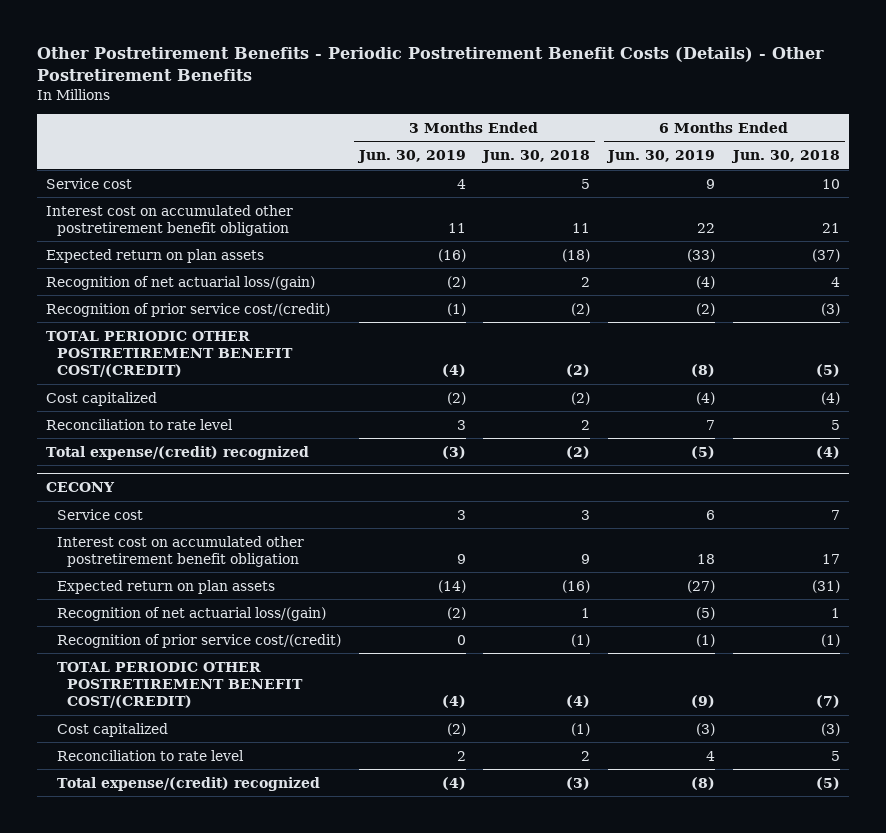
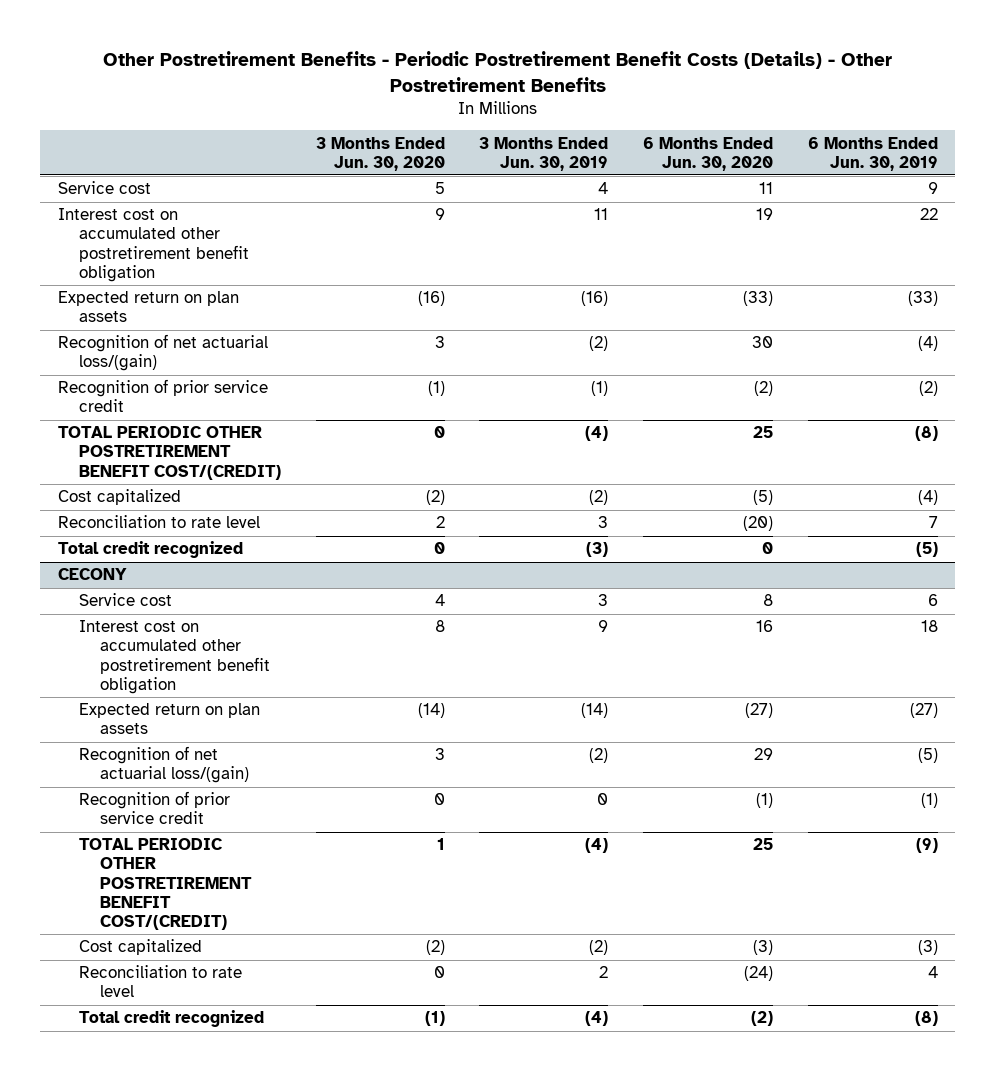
- | 3 Months Ended Jun. 30, 2019 | 3 Months Ended Jun. 30, 2018 | 6 Months Ended Jun. 30, 2019 | 6 Months Ended Jun. 30, 2018
+ | 3 Months Ended Jun. 30, 2020 | 3 Months Ended Jun. 30, 2019 | 6 Months Ended Jun. 30, 2020 | 6 Months Ended Jun. 30, 2019
- Recognition of prior service cost/(credit) | (1) | (2) | (2) | (3)
+ Recognition of prior service credit | (1) | (1) | (2) | (2)
- Total expense/(credit) recognized | (3) | (2) | (5) | (4)
+ Total credit recognized | 0 | (3) | 0 | (5)
@ CECONY
- Recognition of prior service cost/(credit) | 0 | (1) | (1) | (1)
+ Recognition of prior service credit | 0 | 0 | (1) | (1)
- Total expense/(credit) recognized | (4) | (3) | (8) | (5)
+ Total credit recognized | (1) | (4) | (2) | (8)

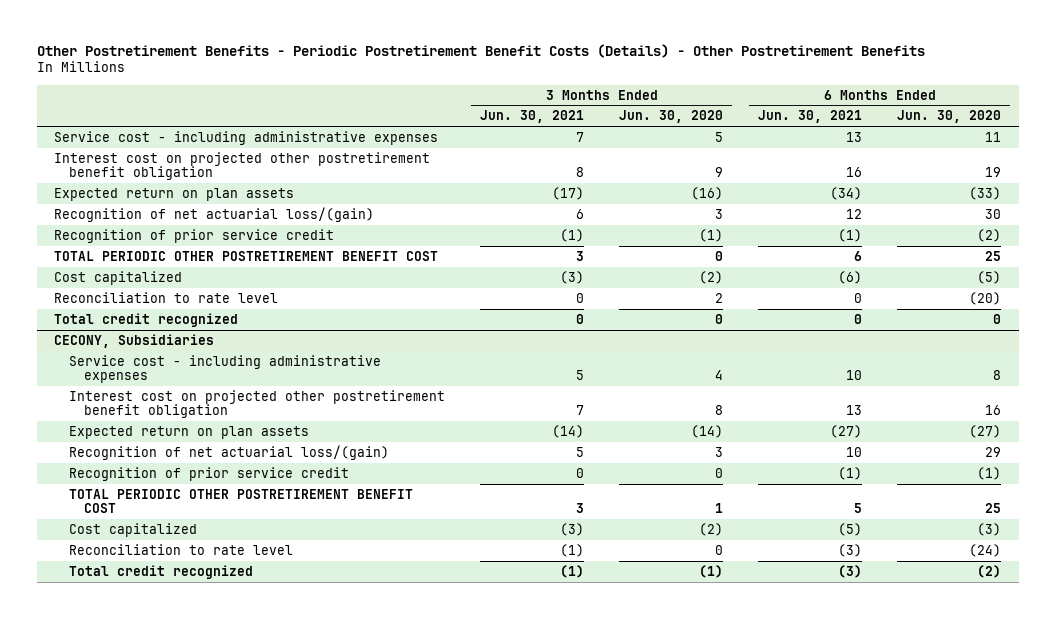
- | 3 Months Ended Jun. 30, 2020 | 3 Months Ended Jun. 30, 2019 | 6 Months Ended Jun. 30, 2020 | 6 Months Ended Jun. 30, 2019
+ | 3 Months Ended Jun. 30, 2021 | 3 Months Ended Jun. 30, 2020 | 6 Months Ended Jun. 30, 2021 | 6 Months Ended Jun. 30, 2020
- Service cost | 5 | 4 | 11 | 9
- Interest cost on accumulated other postretirement benefit obligation | 9 | 11 | 19 | 22
+ Service cost - including administrative expenses | 7 | 5 | 13 | 11
+ Interest cost on projected other postretirement benefit obligation | 8 | 9 | 16 | 19
- TOTAL PERIODIC OTHER POSTRETIREMENT BENEFIT COST/(CREDIT) | 0 | (4) | 25 | (8)
+ TOTAL PERIODIC OTHER POSTRETIREMENT BENEFIT COST | 3 | 0 | 6 | 25
- CECONY
- Service cost | 4 | 3 | 8 | 6
- Interest cost on accumulated other postretirement benefit obligation | 8 | 9 | 16 | 18
+ CECONY, Subsidiaries
+ Service cost - including administrative expenses | 5 | 4 | 10 | 8
+ Interest cost on projected other postretirement benefit obligation | 7 | 8 | 13 | 16
- TOTAL PERIODIC OTHER POSTRETIREMENT BENEFIT COST/(CREDIT) | 1 | (4) | 25 | (9)
+ TOTAL PERIODIC OTHER POSTRETIREMENT BENEFIT COST | 3 | 1 | 5 | 25

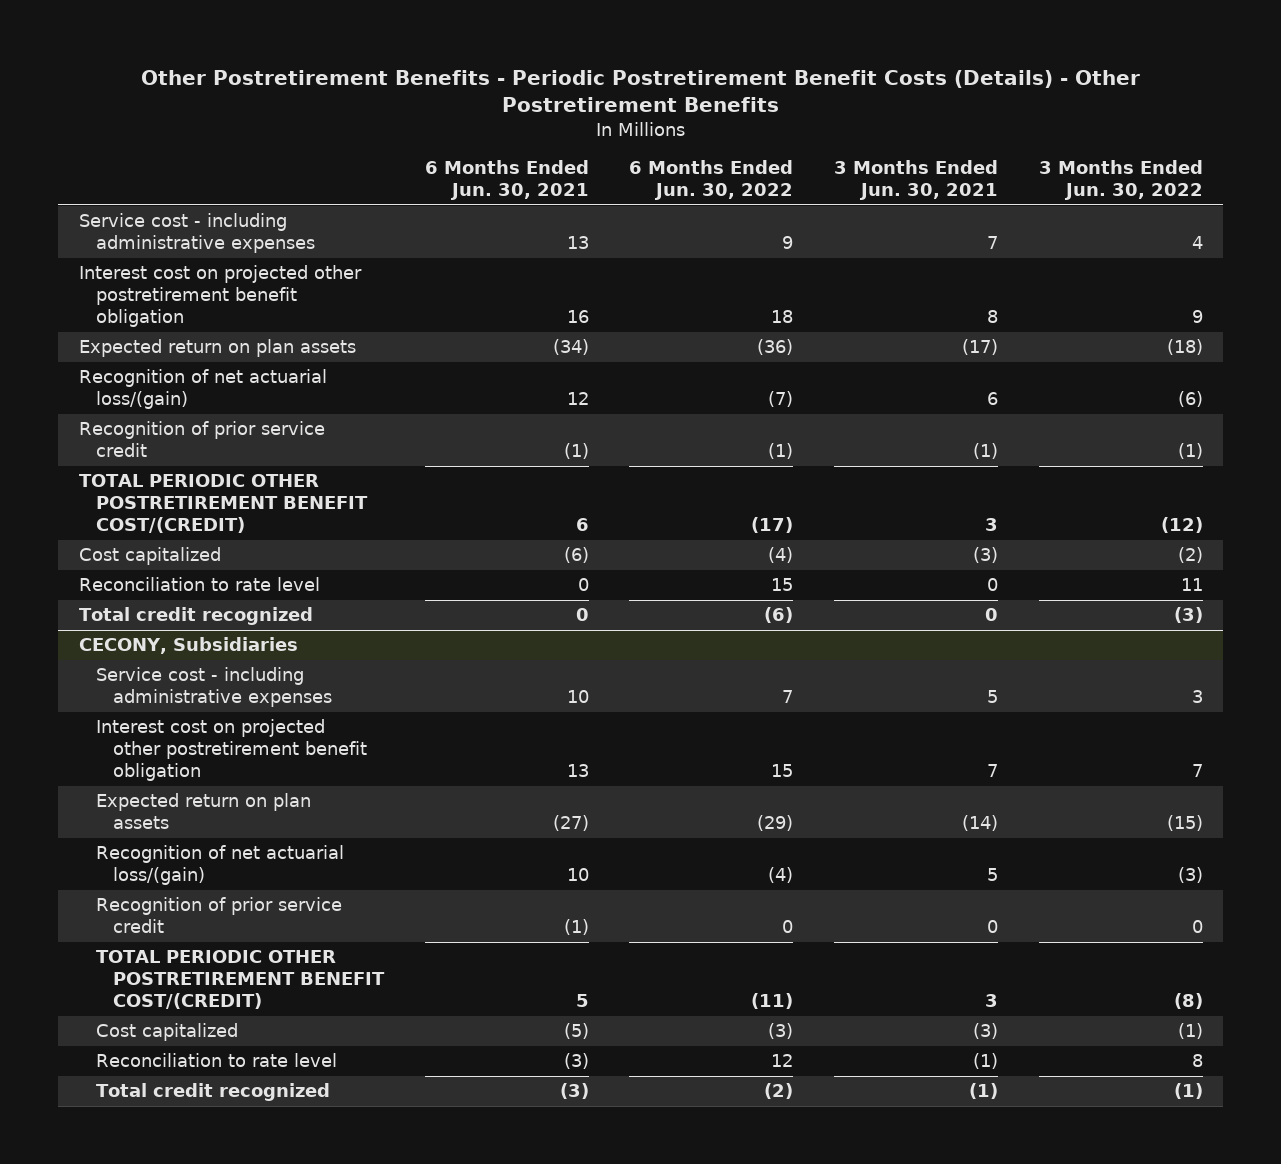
- | 3 Months Ended Jun. 30, 2021 | 3 Months Ended Jun. 30, 2020 | 6 Months Ended Jun. 30, 2021 | 6 Months Ended Jun. 30, 2020
+ | 6 Months Ended Jun. 30, 2021 | 6 Months Ended Jun. 30, 2022 | 3 Months Ended Jun. 30, 2021 | 3 Months Ended Jun. 30, 2022
- TOTAL PERIODIC OTHER POSTRETIREMENT BENEFIT COST | 3 | 0 | 6 | 25
+ TOTAL PERIODIC OTHER POSTRETIREMENT BENEFIT COST/(CREDIT) | 6 | (17) | 3 | (12)
@ CECONY, Subsidiaries
- TOTAL PERIODIC OTHER POSTRETIREMENT BENEFIT COST | 3 | 1 | 5 | 25
+ TOTAL PERIODIC OTHER POSTRETIREMENT BENEFIT COST/(CREDIT) | 5 | (11) | 3 | (8)

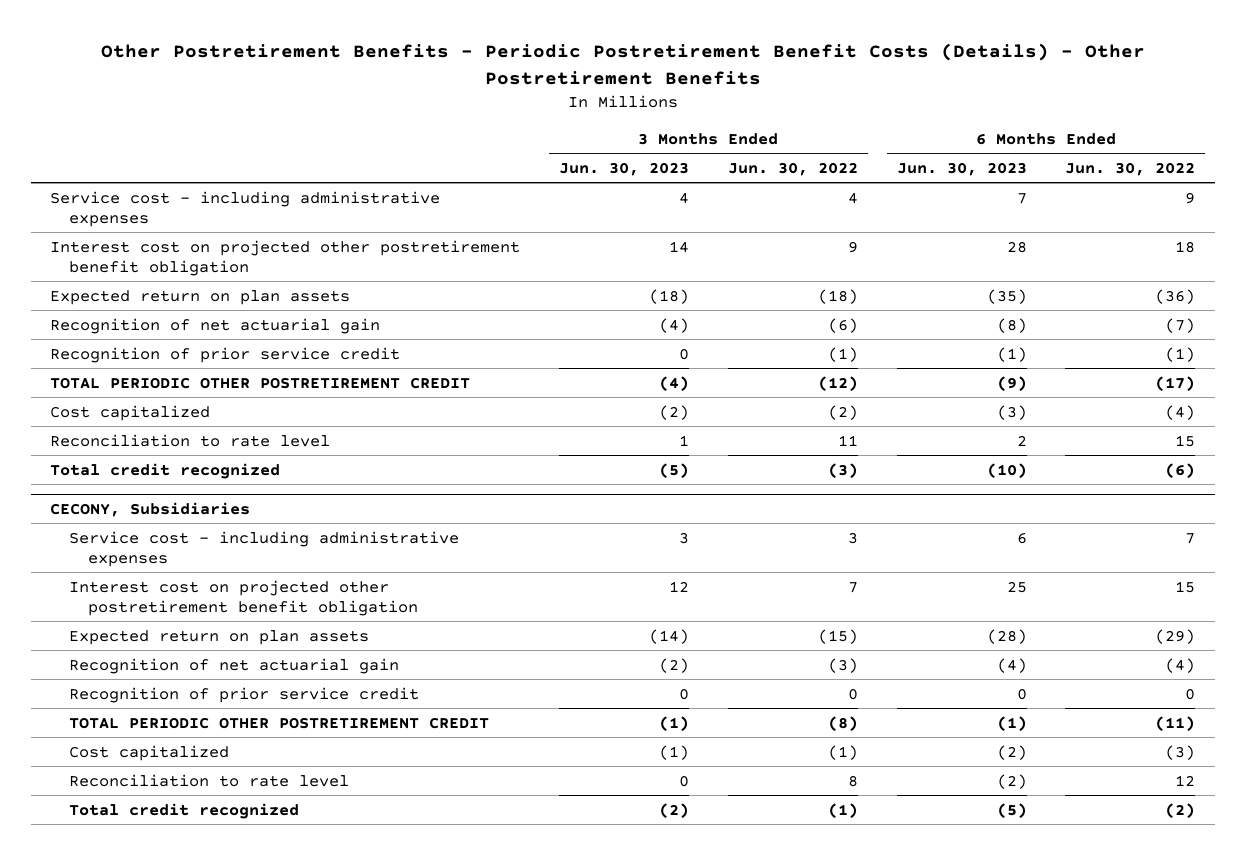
- | 6 Months Ended Jun. 30, 2021 | 6 Months Ended Jun. 30, 2022 | 3 Months Ended Jun. 30, 2021 | 3 Months Ended Jun. 30, 2022
+ | 3 Months Ended Jun. 30, 2023 | 3 Months Ended Jun. 30, 2022 | 6 Months Ended Jun. 30, 2023 | 6 Months Ended Jun. 30, 2022
- Recognition of net actuarial loss/(gain) | 12 | (7) | 6 | (6)
+ Recognition of net actuarial gain | (4) | (6) | (8) | (7)
- TOTAL PERIODIC OTHER POSTRETIREMENT BENEFIT COST/(CREDIT) | 6 | (17) | 3 | (12)
+ TOTAL PERIODIC OTHER POSTRETIREMENT CREDIT | (4) | (12) | (9) | (17)
@ CECONY, Subsidiaries
- Recognition of net actuarial loss/(gain) | 10 | (4) | 5 | (3)
+ Recognition of net actuarial gain | (2) | (3) | (4) | (4)
- TOTAL PERIODIC OTHER POSTRETIREMENT BENEFIT COST/(CREDIT) | 5 | (11) | 3 | (8)
+ TOTAL PERIODIC OTHER POSTRETIREMENT CREDIT | (1) | (8) | (1) | (11)

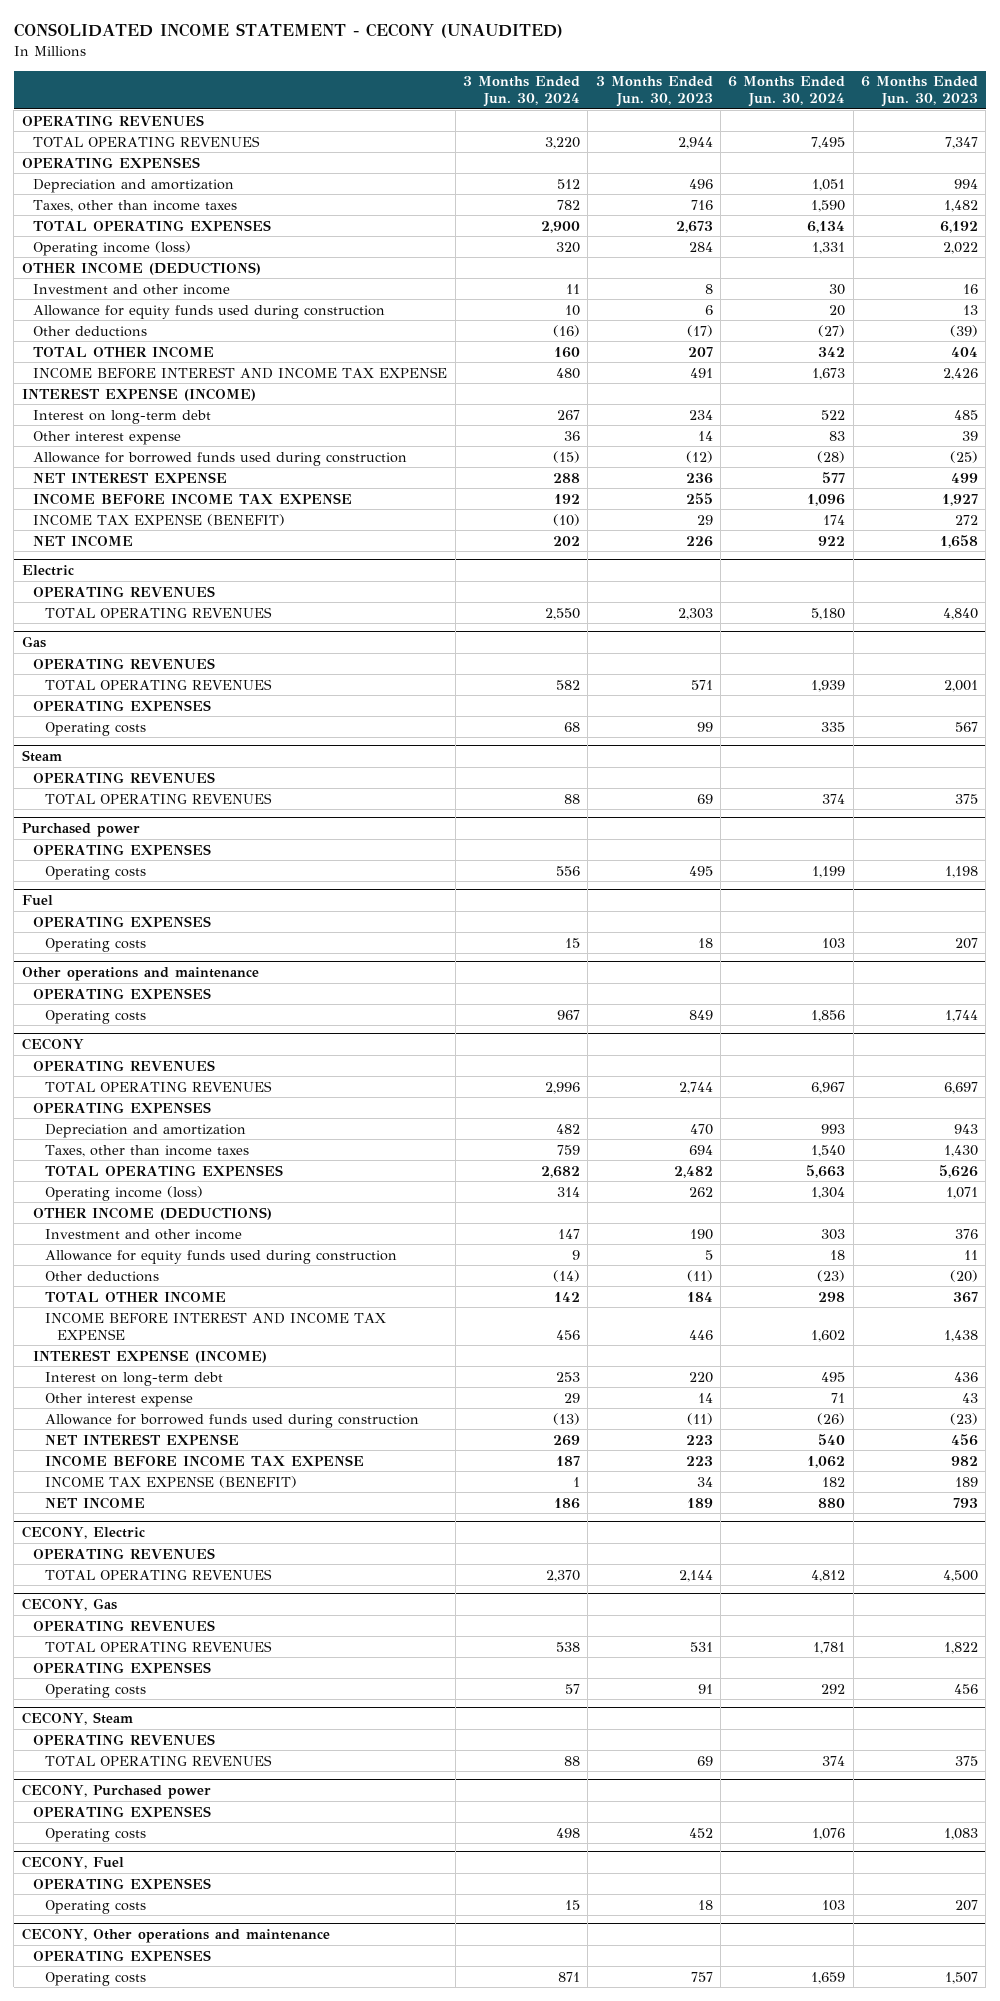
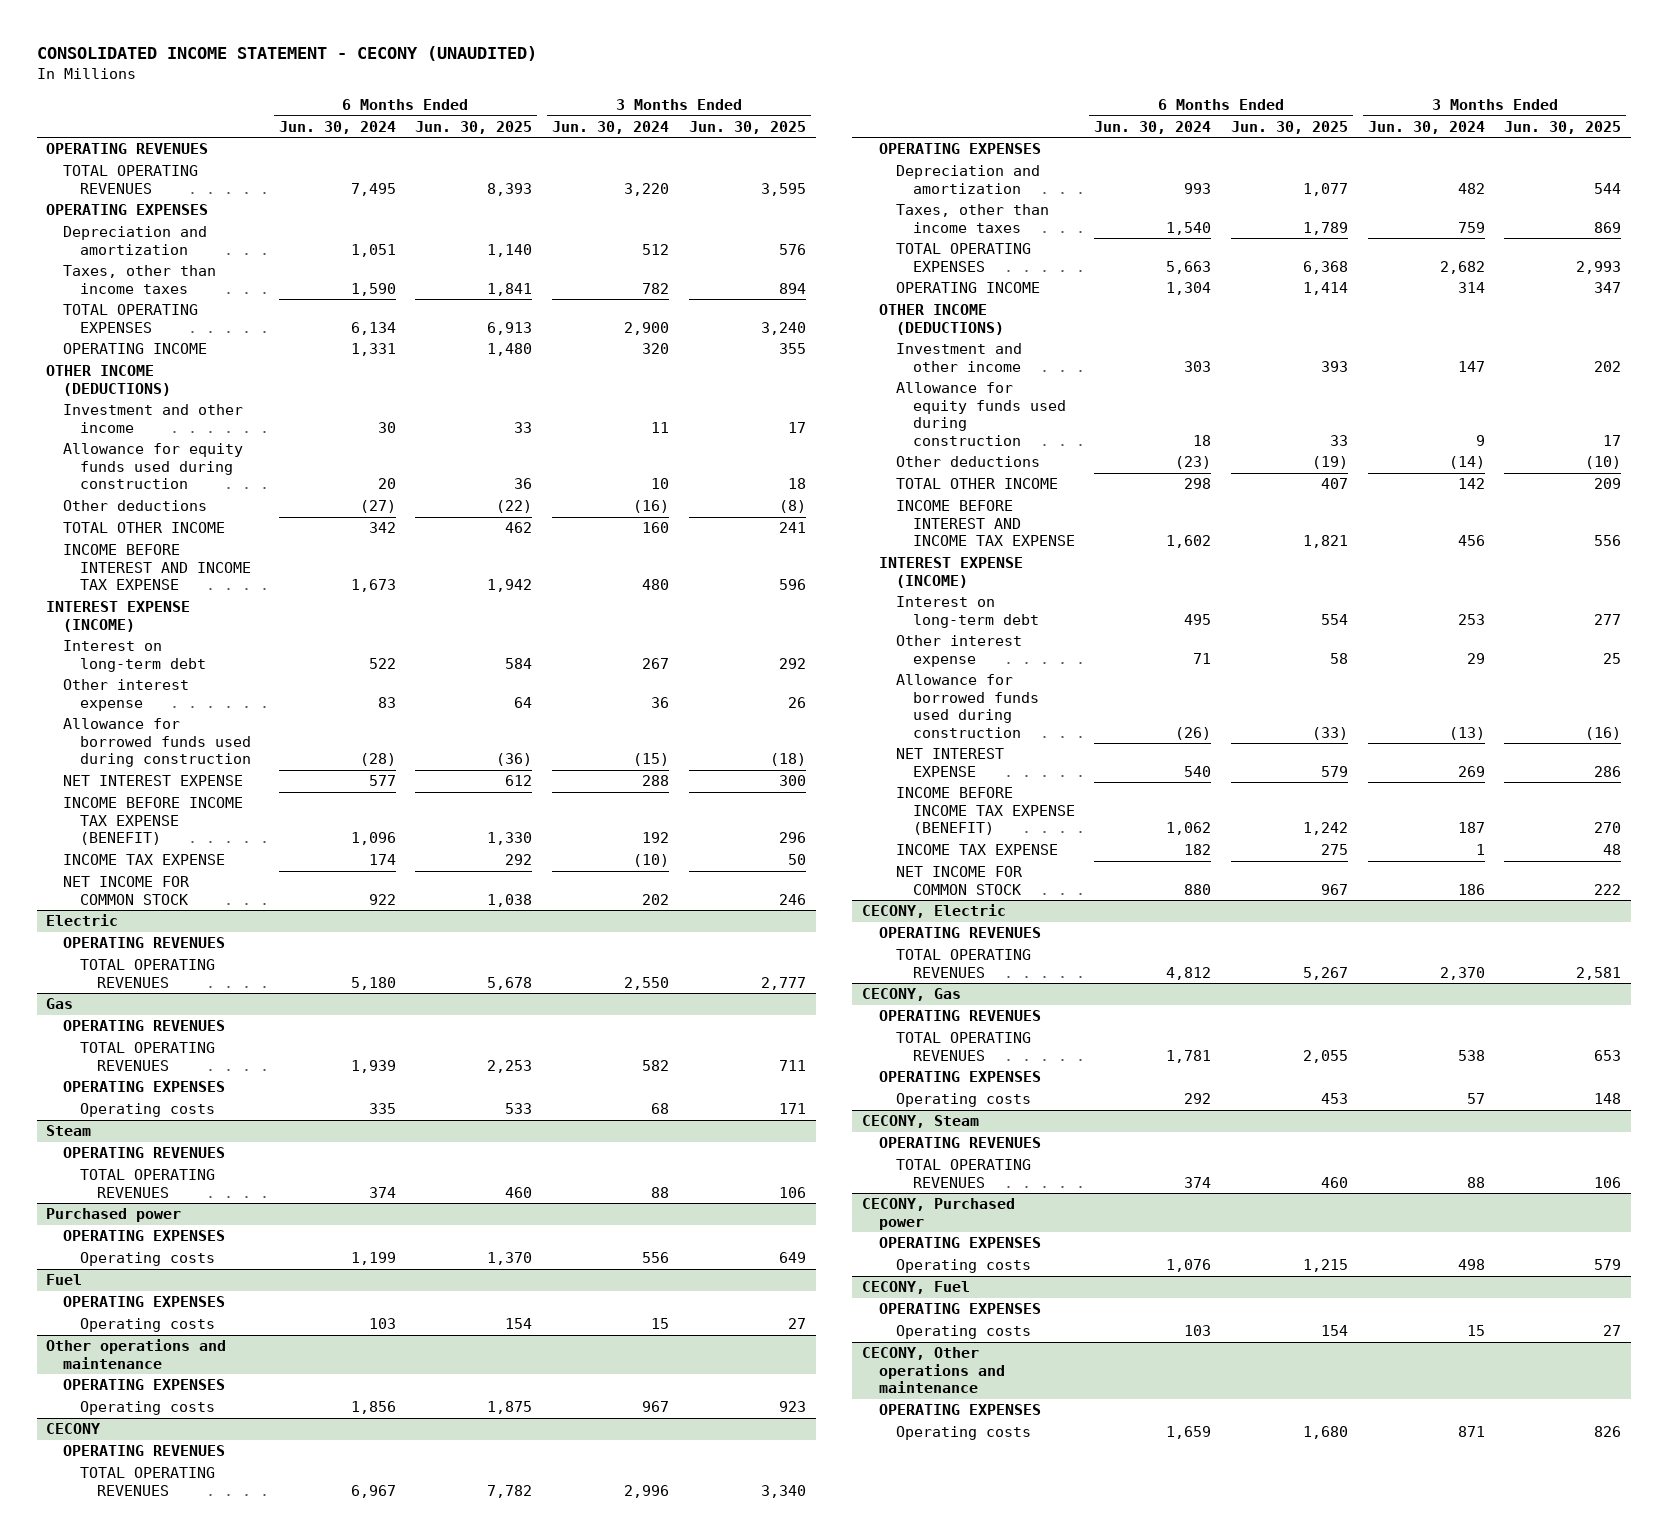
- | 3 Months Ended Jun. 30, 2024 | 3 Months Ended Jun. 30, 2023 | 6 Months Ended Jun. 30, 2024 | 6 Months Ended Jun. 30, 2023
+ | 6 Months Ended Jun. 30, 2024 | 6 Months Ended Jun. 30, 2025 | 3 Months Ended Jun. 30, 2024 | 3 Months Ended Jun. 30, 2025
- Operating income (loss) | 320 | 284 | 1,331 | 2,022
+ OPERATING INCOME | 1,331 | 1,480 | 320 | 355
- INCOME BEFORE INCOME TAX EXPENSE | 192 | 255 | 1,096 | 1,927
- INCOME TAX EXPENSE (BENEFIT) | (10) | 29 | 174 | 272
- NET INCOME | 202 | 226 | 922 | 1,658
+ INCOME BEFORE INCOME TAX EXPENSE (BENEFIT) | 1,096 | 1,330 | 192 | 296
+ INCOME TAX EXPENSE | 174 | 292 | (10) | 50
+ NET INCOME FOR COMMON STOCK | 922 | 1,038 | 202 | 246
@ CECONY
- Operating income (loss) | 314 | 262 | 1,304 | 1,071
+ OPERATING INCOME | 1,304 | 1,414 | 314 | 347
- INCOME BEFORE INCOME TAX EXPENSE | 187 | 223 | 1,062 | 982
- INCOME TAX EXPENSE (BENEFIT) | 1 | 34 | 182 | 189
- NET INCOME | 186 | 189 | 880 | 793
+ INCOME BEFORE INCOME TAX EXPENSE (BENEFIT) | 1,062 | 1,242 | 187 | 270
+ INCOME TAX EXPENSE | 182 | 275 | 1 | 48
+ NET INCOME FOR COMMON STOCK | 880 | 967 | 186 | 222

